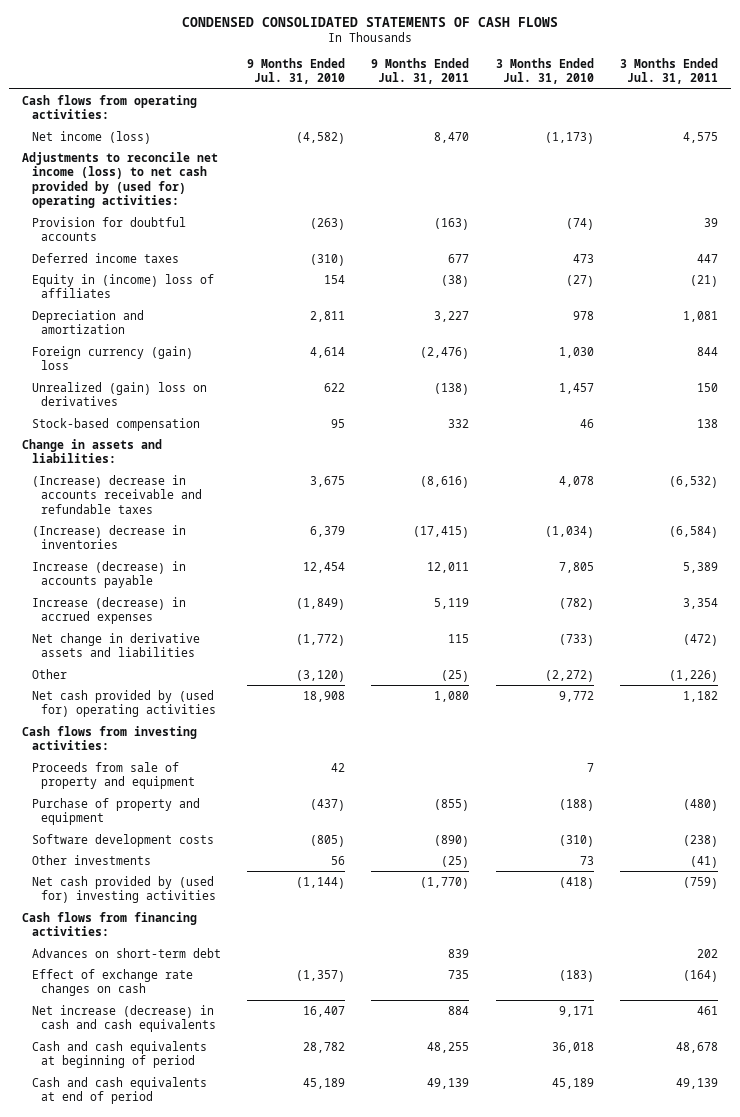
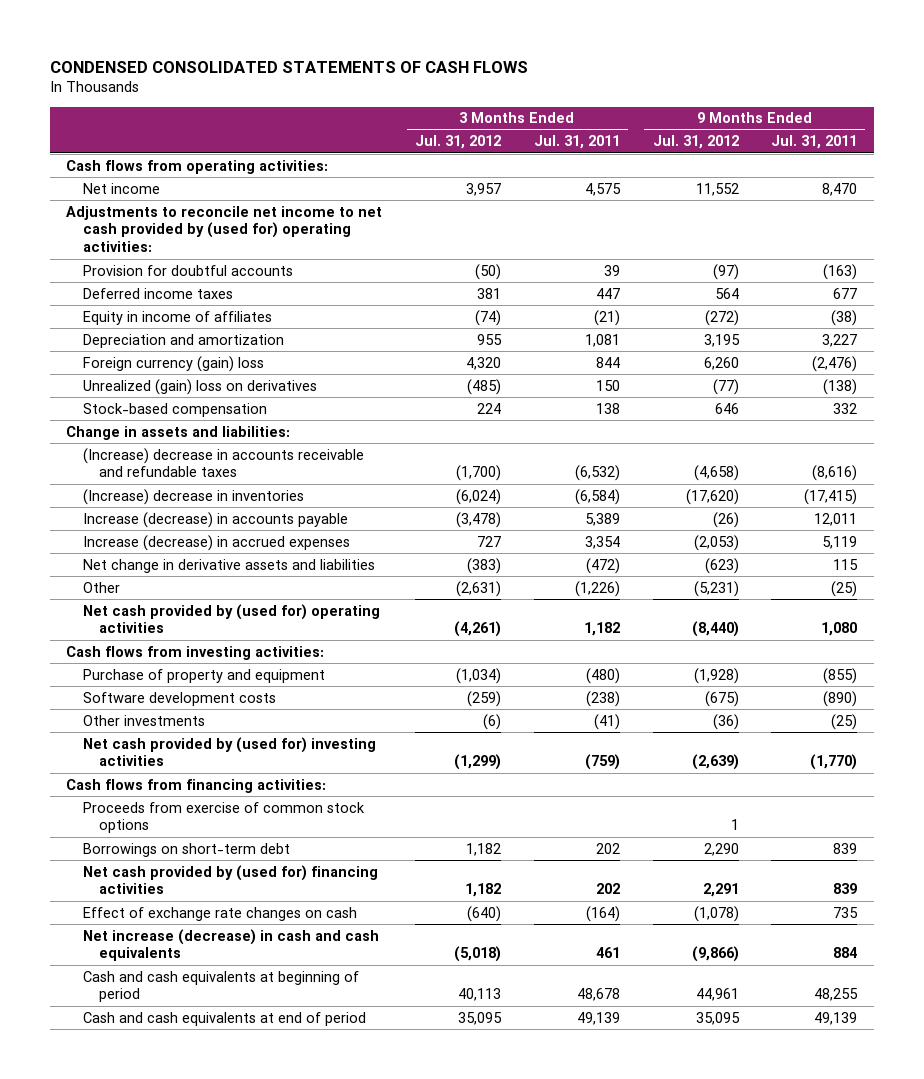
- | 9 Months Ended Jul. 31, 2010 | 9 Months Ended Jul. 31, 2011 | 3 Months Ended Jul. 31, 2010 | 3 Months Ended Jul. 31, 2011
+ | 3 Months Ended Jul. 31, 2012 | 3 Months Ended Jul. 31, 2011 | 9 Months Ended Jul. 31, 2012 | 9 Months Ended Jul. 31, 2011
- Net income (loss) | (4,582) | 8,470 | (1,173) | 4,575
- Adjustments to reconcile net income (loss) to net cash provided by (used for) operating activities:
+ Net income | 3,957 | 4,575 | 11,552 | 8,470
+ Adjustments to reconcile net income to net cash provided by (used for) operating activities:
- Equity in (income) loss of affiliates | 154 | (38) | (27) | (21)
+ Equity in income of affiliates | (74) | (21) | (272) | (38)
- Proceeds from sale of property and equipment | 42 | | 7 |
- Advances on short-term debt | | 839 | | 202
+ Proceeds from exercise of common stock options | | | 1 |
+ Borrowings on short-term debt | 1,182 | 202 | 2,290 | 839
+ Net cash provided by (used for) financing activities | 1,182 | 202 | 2,291 | 839

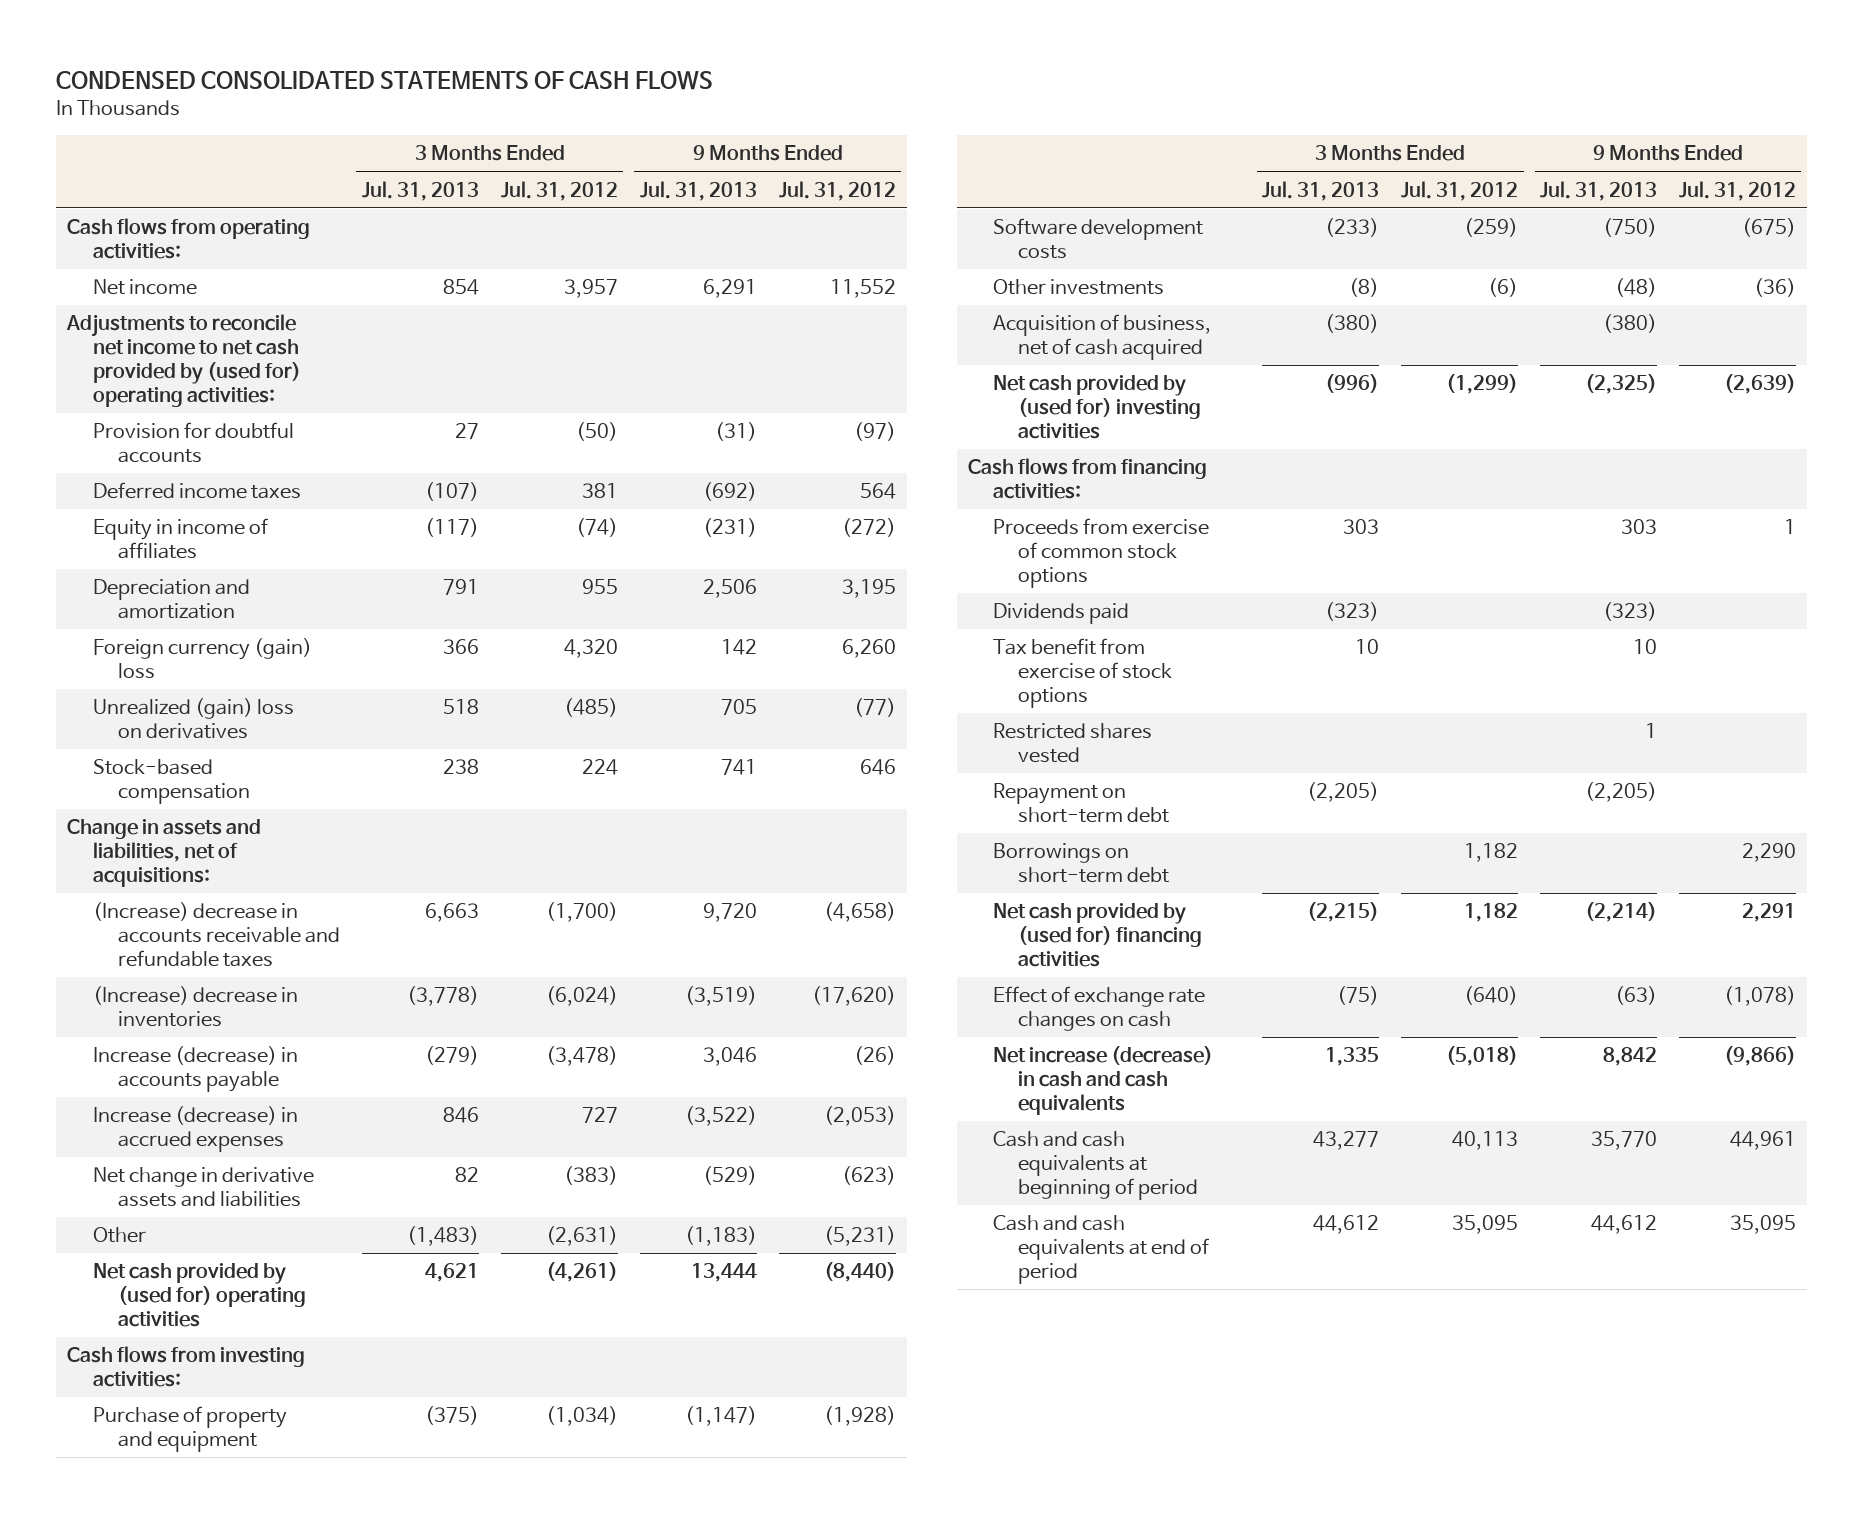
- | 3 Months Ended Jul. 31, 2012 | 3 Months Ended Jul. 31, 2011 | 9 Months Ended Jul. 31, 2012 | 9 Months Ended Jul. 31, 2011
+ | 3 Months Ended Jul. 31, 2013 | 3 Months Ended Jul. 31, 2012 | 9 Months Ended Jul. 31, 2013 | 9 Months Ended Jul. 31, 2012
- Change in assets and liabilities:
+ Change in assets and liabilities, net of acquisitions:
+ Acquisition of business, net of cash acquired | (380) | | (380) |
+ Dividends paid | (323) | | (323) |
+ Tax benefit from exercise of stock options | 10 | | 10 |
+ Restricted shares vested | | | 1 |
+ Repayment on short-term debt | (2,205) | | (2,205) |

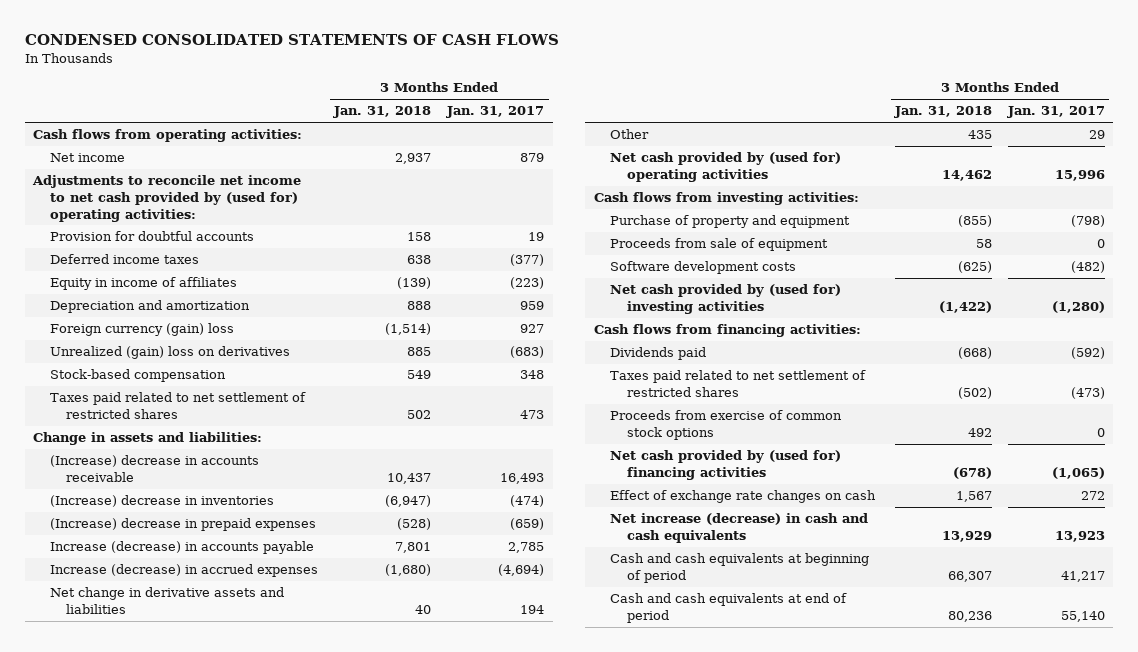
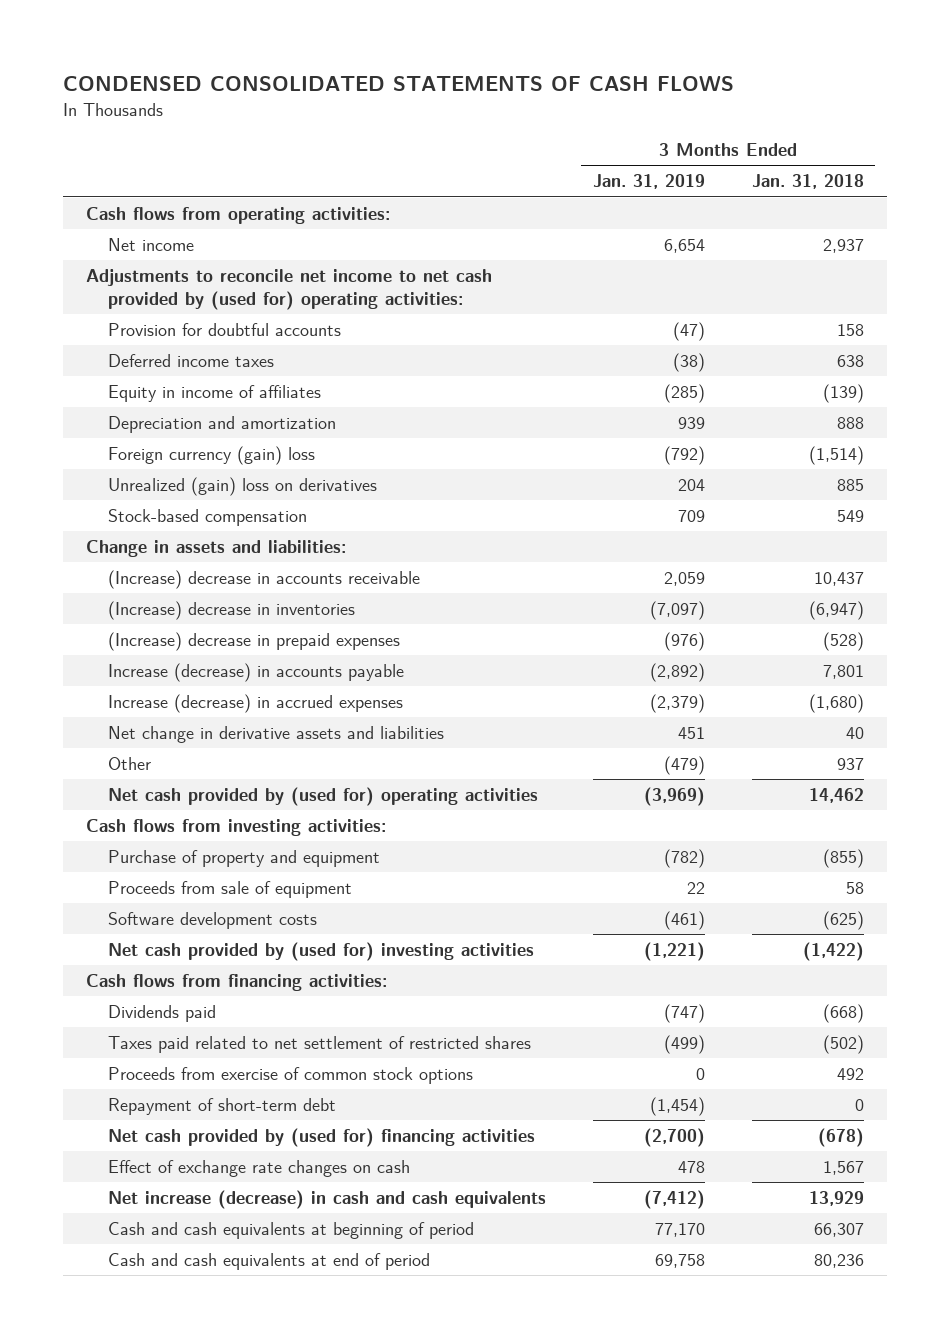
- | 3 Months Ended Jan. 31, 2018 | 3 Months Ended Jan. 31, 2017
+ | 3 Months Ended Jan. 31, 2019 | 3 Months Ended Jan. 31, 2018
- Taxes paid related to net settlement of restricted shares | 502 | 473
- Other | 435 | 29
+ Other | (479) | 937
+ Repayment of short-term debt | (1,454) | 0

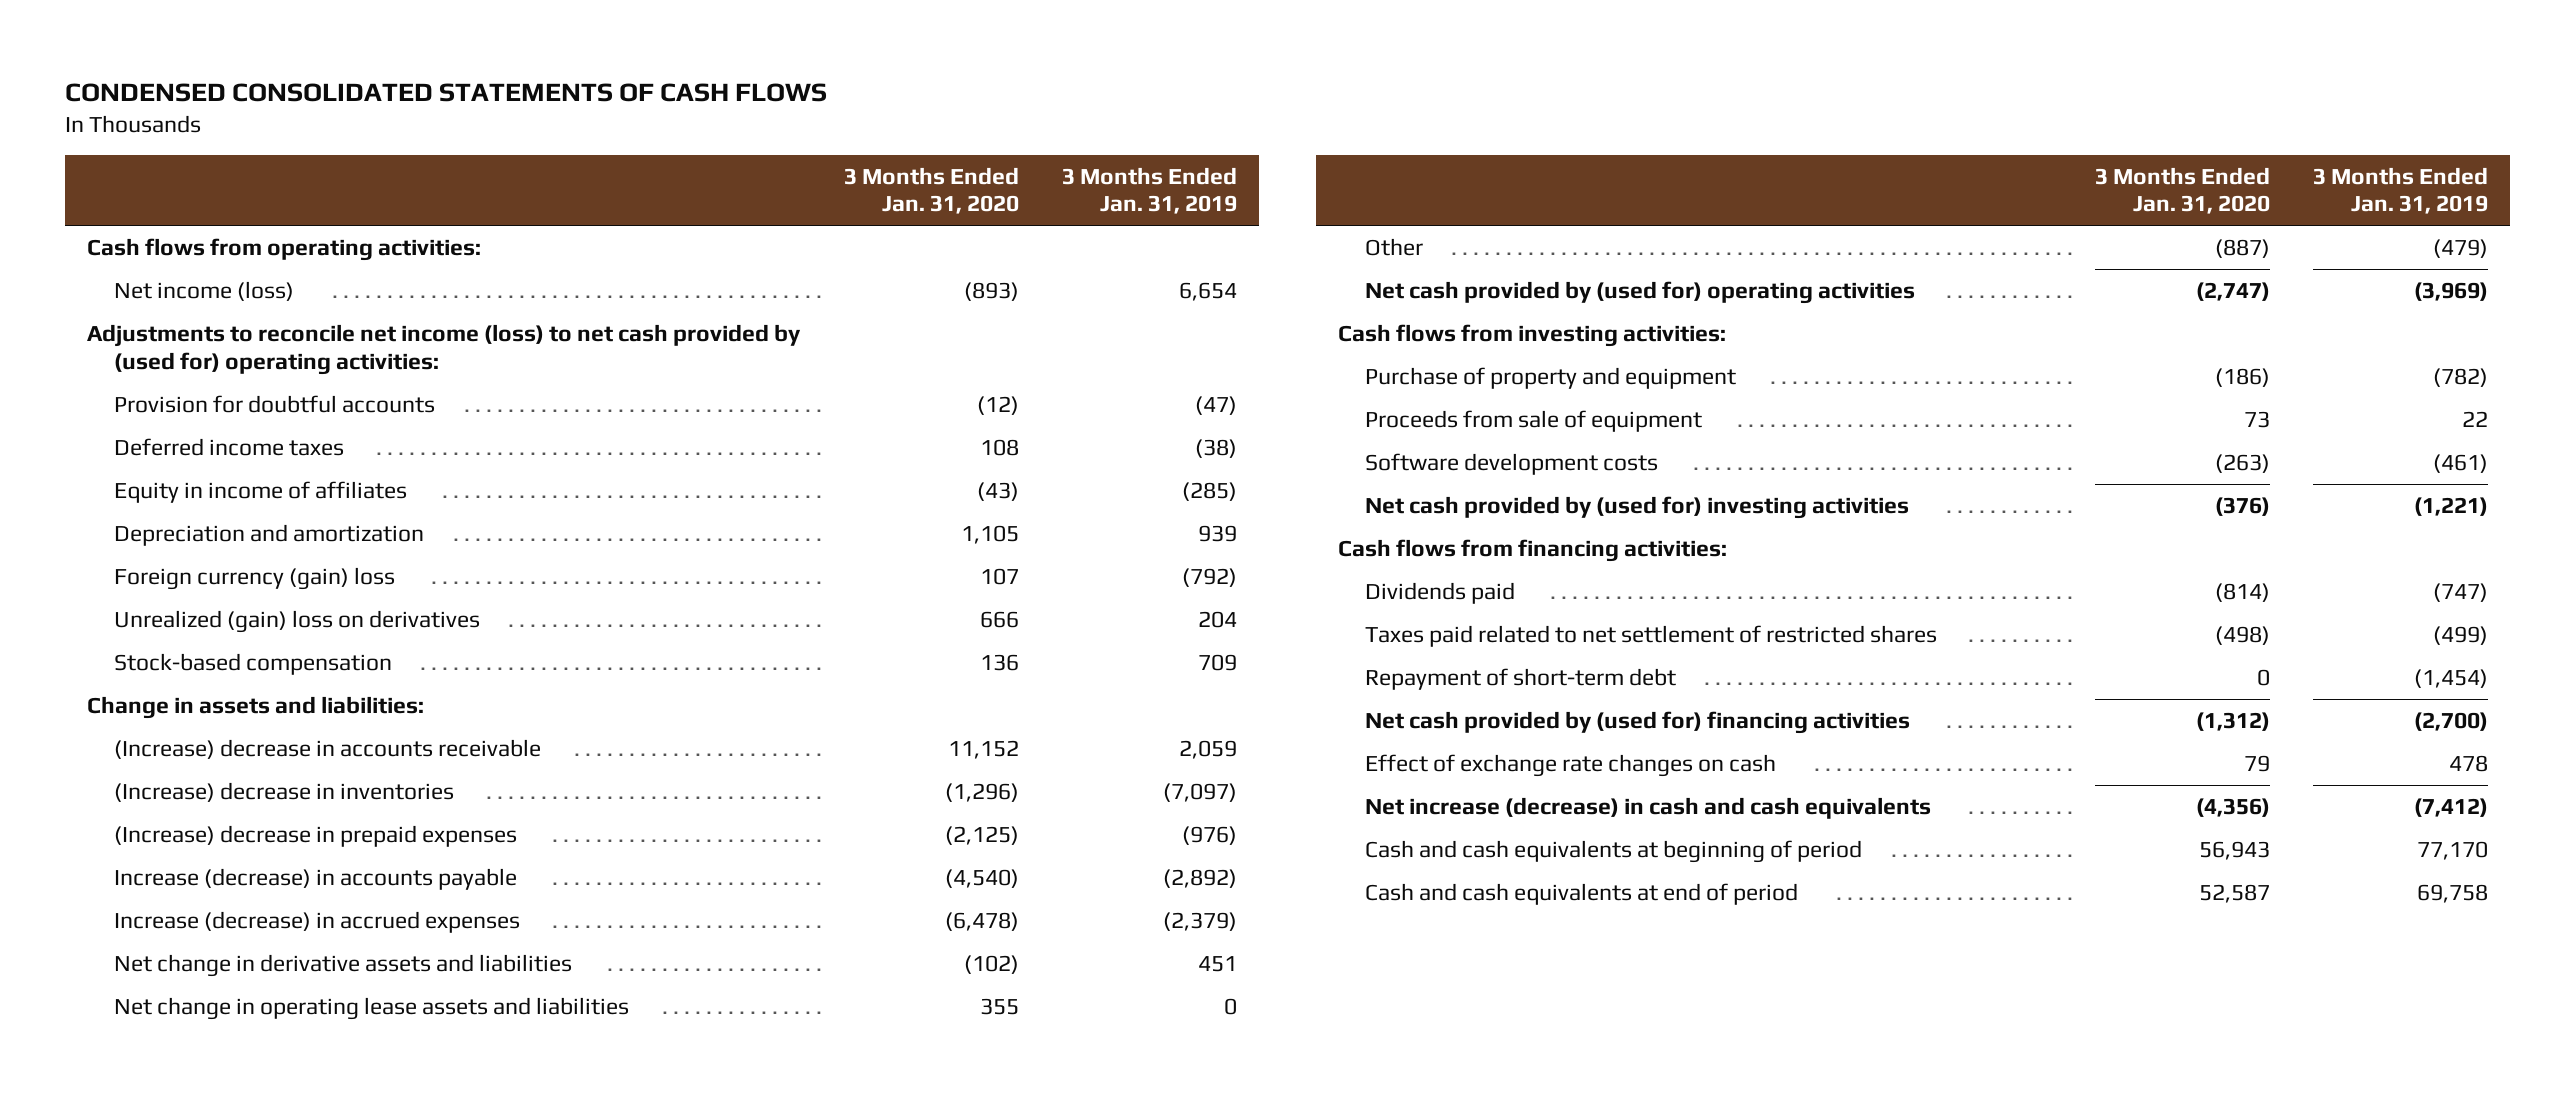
- | 3 Months Ended Jan. 31, 2019 | 3 Months Ended Jan. 31, 2018
+ | 3 Months Ended Jan. 31, 2020 | 3 Months Ended Jan. 31, 2019
- Net income | 6,654 | 2,937
- Adjustments to reconcile net income to net cash provided by (used for) operating activities:
+ Net income (loss) | (893) | 6,654
+ Adjustments to reconcile net income (loss) to net cash provided by (used for) operating activities:
+ Net change in operating lease assets and liabilities | 355 | 0
- Proceeds from exercise of common stock options | 0 | 492

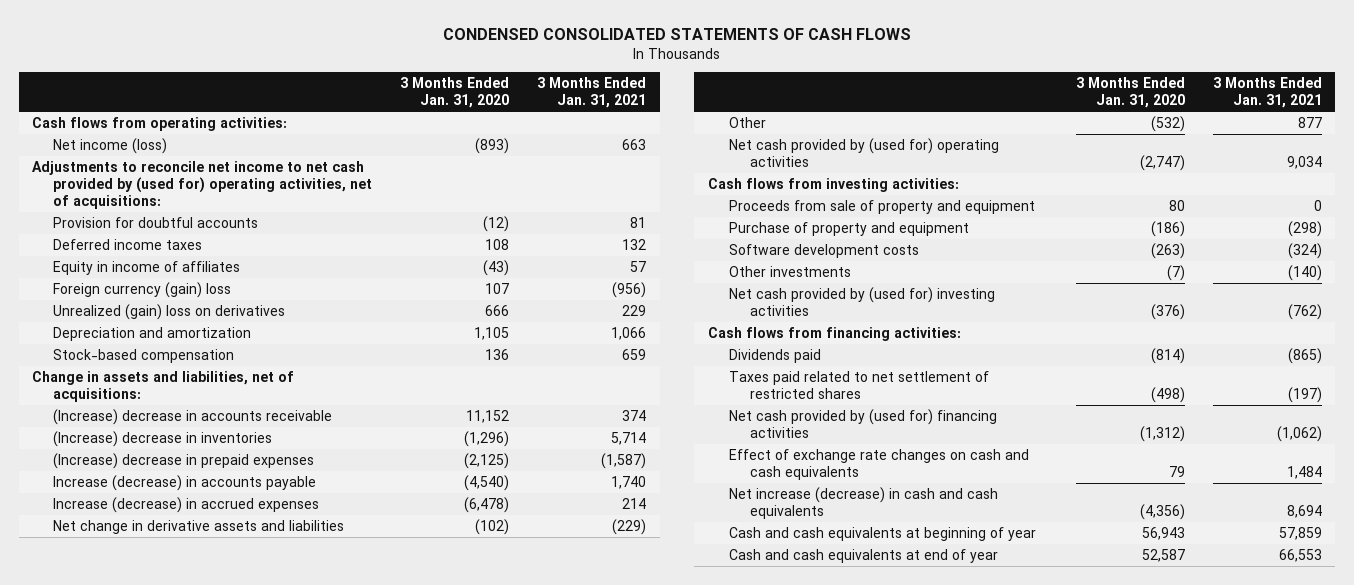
- | 3 Months Ended Jan. 31, 2020 | 3 Months Ended Jan. 31, 2019
+ | 3 Months Ended Jan. 31, 2020 | 3 Months Ended Jan. 31, 2021
- Adjustments to reconcile net income (loss) to net cash provided by (used for) operating activities:
+ Adjustments to reconcile net income to net cash provided by (used for) operating activities, net of acquisitions:
moved down: Depreciation and amortization | 1,105 | 1,066
- Change in assets and liabilities:
+ Change in assets and liabilities, net of acquisitions:
- Net change in operating lease assets and liabilities | 355 | 0
- Other | (887) | (479)
+ Other | (532) | 877
+ Proceeds from sale of property and equipment | 80 | 0
- Proceeds from sale of equipment | 73 | 22
+ Other investments | (7) | (140)
- Repayment of short-term debt | 0 | (1,454)
- Effect of exchange rate changes on cash | 79 | 478
+ Effect of exchange rate changes on cash and cash equivalents | 79 | 1,484
- Cash and cash equivalents at beginning of period | 56,943 | 77,170
- Cash and cash equivalents at end of period | 52,587 | 69,758
+ Cash and cash equivalents at beginning of year | 56,943 | 57,859
+ Cash and cash equivalents at end of year | 52,587 | 66,553

